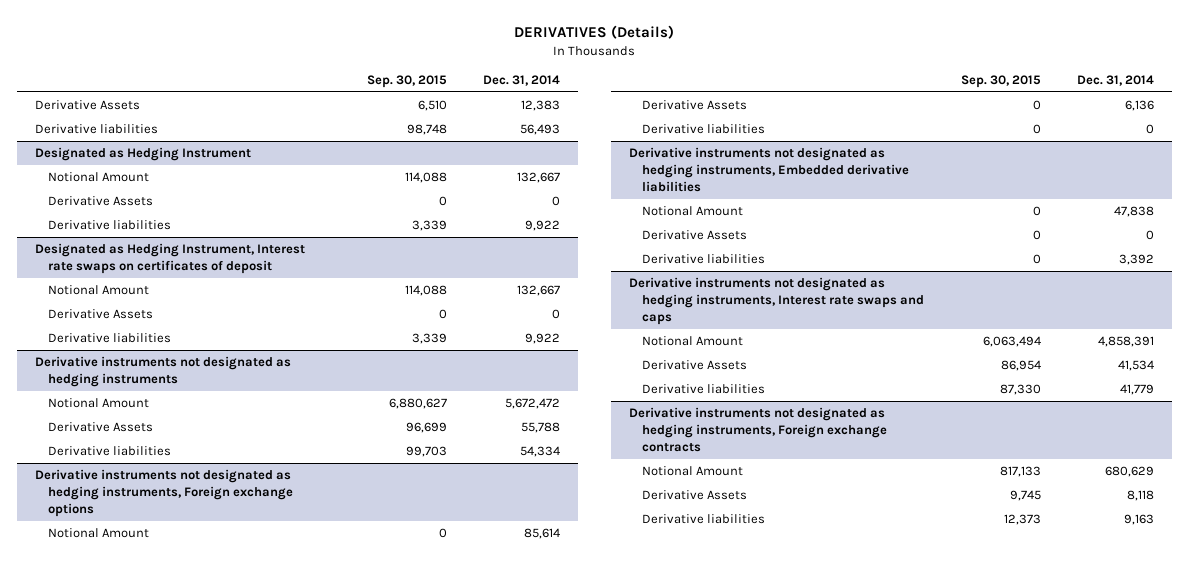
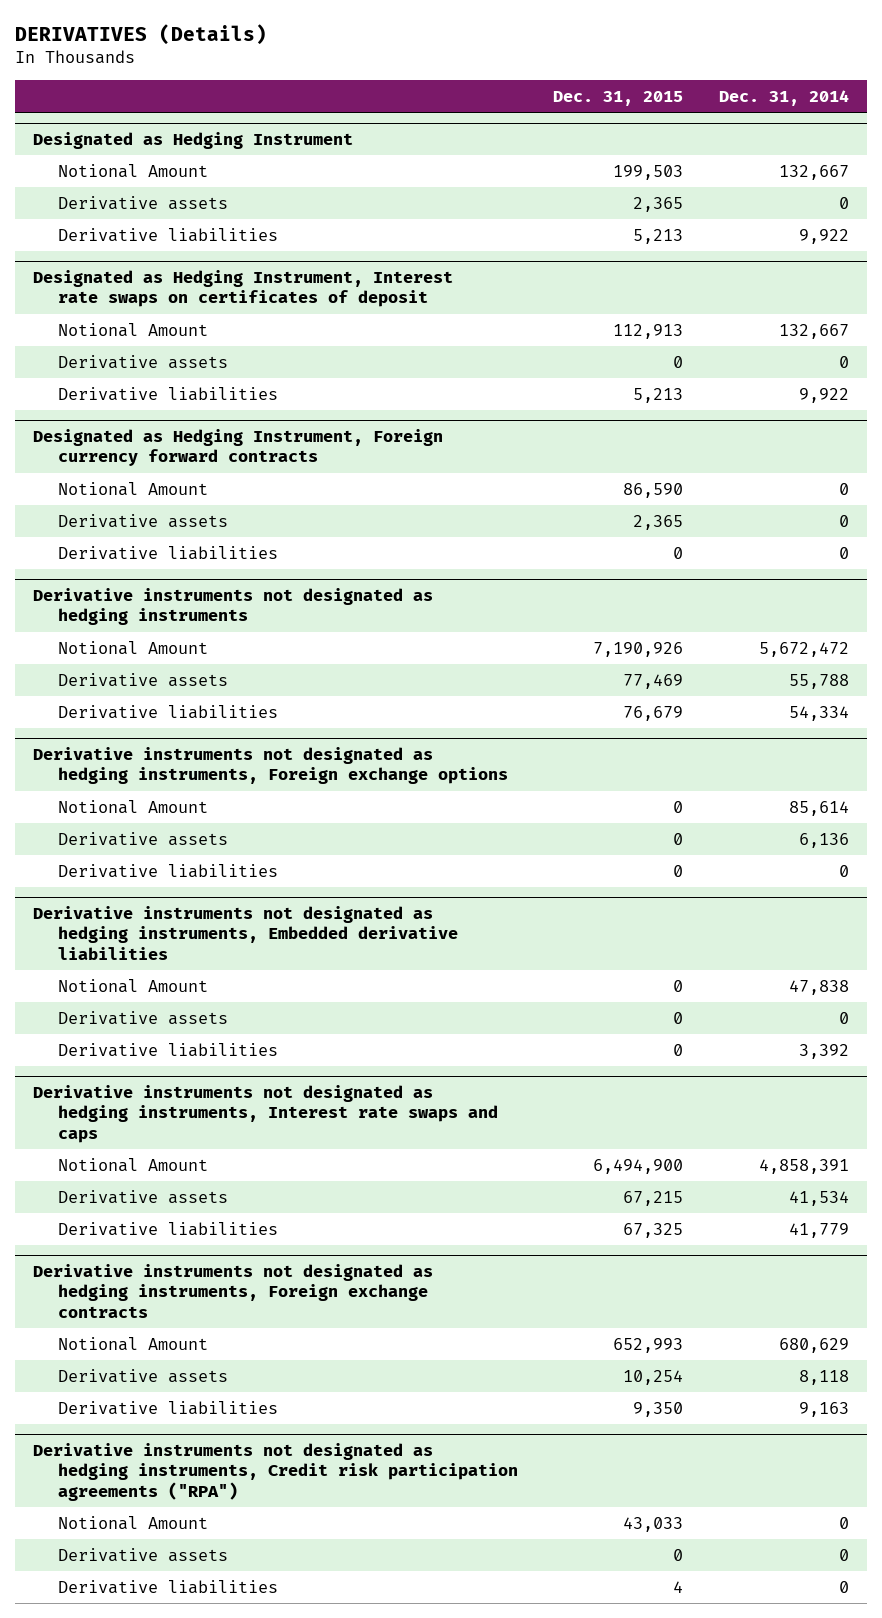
- | Sep. 30, 2015 | Dec. 31, 2014
+ | Dec. 31, 2015 | Dec. 31, 2014
- Derivative Assets | 6,510 | 12,383
- Derivative liabilities | 98,748 | 56,493
@ Designated as Hedging Instrument
- Derivative Assets | 0 | 0
+ Derivative assets | 2,365 | 0
@ Designated as Hedging Instrument, Interest rate swaps on certificates of deposit
- Derivative Assets | 0 | 0
+ Derivative assets | 0 | 0
+ Designated as Hedging Instrument, Foreign currency forward contracts
+ Notional Amount | 86,590 | 0
+ Derivative assets | 2,365 | 0
+ Derivative liabilities | 0 | 0
@ Derivative instruments not designated as hedging instruments
- Derivative Assets | 96,699 | 55,788
+ Derivative assets | 77,469 | 55,788
@ Derivative instruments not designated as hedging instruments, Foreign exchange options
- Derivative Assets | 0 | 6,136
+ Derivative assets | 0 | 6,136
@ Derivative instruments not designated as hedging instruments, Embedded derivative liabilities
- Derivative Assets | 0 | 0
+ Derivative assets | 0 | 0
@ Derivative instruments not designated as hedging instruments, Interest rate swaps and caps
- Derivative Assets | 86,954 | 41,534
+ Derivative assets | 67,215 | 41,534
@ Derivative instruments not designated as hedging instruments, Foreign exchange contracts
- Derivative Assets | 9,745 | 8,118
+ Derivative assets | 10,254 | 8,118
+ Derivative instruments not designated as hedging instruments, Credit risk participation agreements ("RPA")
+ Notional Amount | 43,033 | 0
+ Derivative assets | 0 | 0
+ Derivative liabilities | 4 | 0

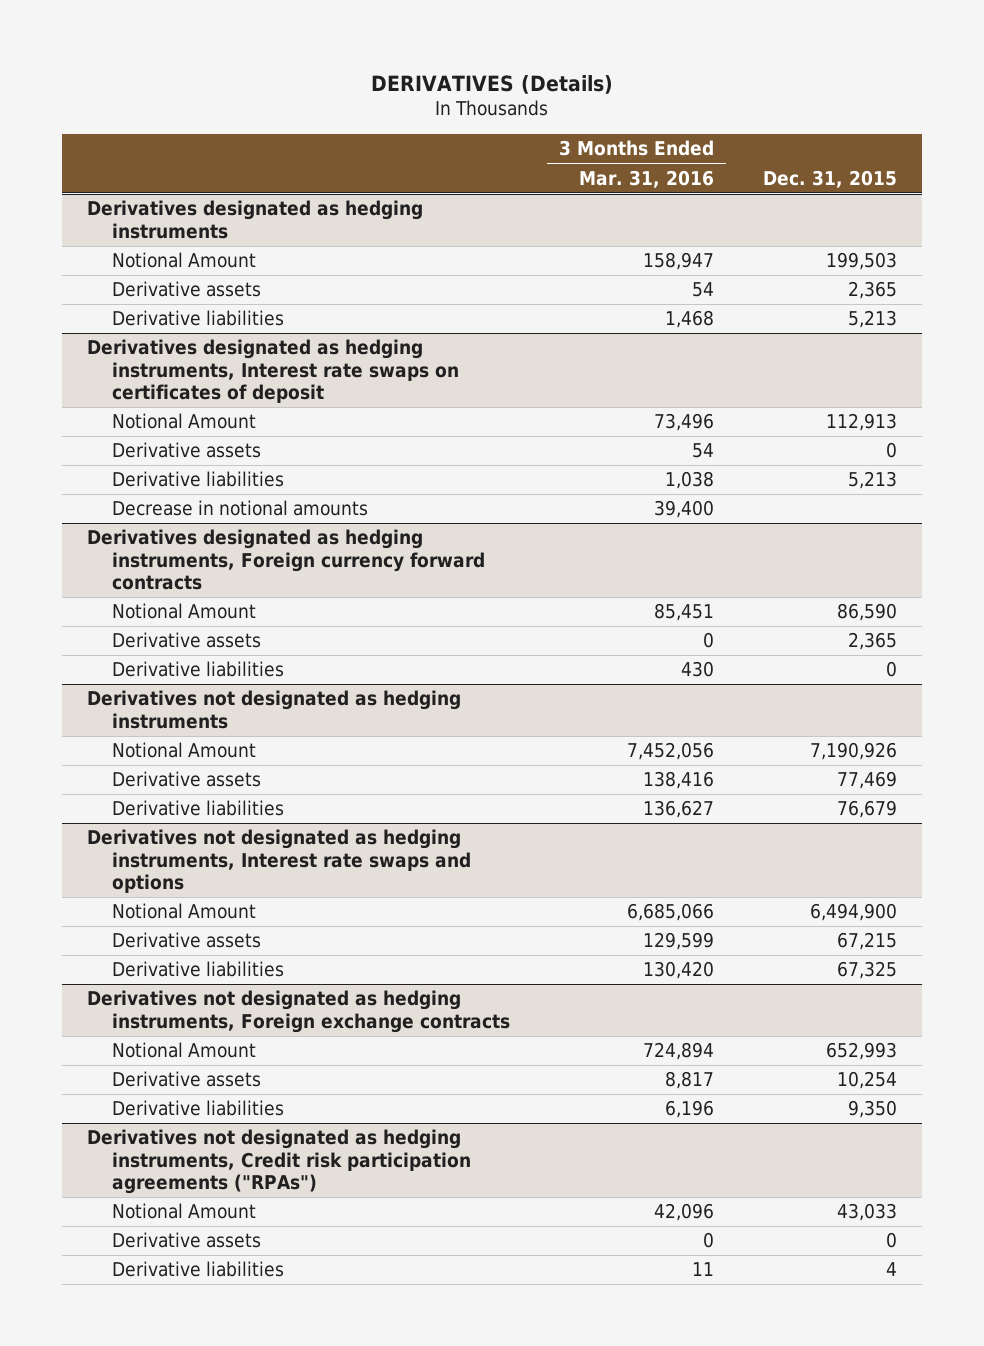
- | Dec. 31, 2015 | Dec. 31, 2014
+ | 3 Months Ended Mar. 31, 2016 | Dec. 31, 2015
- Designated as Hedging Instrument
+ Derivatives designated as hedging instruments
- Designated as Hedging Instrument, Interest rate swaps on certificates of deposit
+ Derivatives designated as hedging instruments, Interest rate swaps on certificates of deposit
- Designated as Hedging Instrument, Foreign currency forward contracts
+ Decrease in notional amounts | 39,400 |
+ Derivatives designated as hedging instruments, Foreign currency forward contracts
- Derivative instruments not designated as hedging instruments
+ Derivatives not designated as hedging instruments
- Derivative instruments not designated as hedging instruments, Foreign exchange options
- Notional Amount | 0 | 85,614
- Derivative assets | 0 | 6,136
- Derivative liabilities | 0 | 0
- Derivative instruments not designated as hedging instruments, Embedded derivative liabilities
- Notional Amount | 0 | 47,838
- Derivative assets | 0 | 0
- Derivative liabilities | 0 | 3,392
- Derivative instruments not designated as hedging instruments, Interest rate swaps and caps
+ Derivatives not designated as hedging instruments, Interest rate swaps and options
- Derivative instruments not designated as hedging instruments, Foreign exchange contracts
+ Derivatives not designated as hedging instruments, Foreign exchange contracts
- Derivative instruments not designated as hedging instruments, Credit risk participation agreements ("RPA")
+ Derivatives not designated as hedging instruments, Credit risk participation agreements ("RPAs")

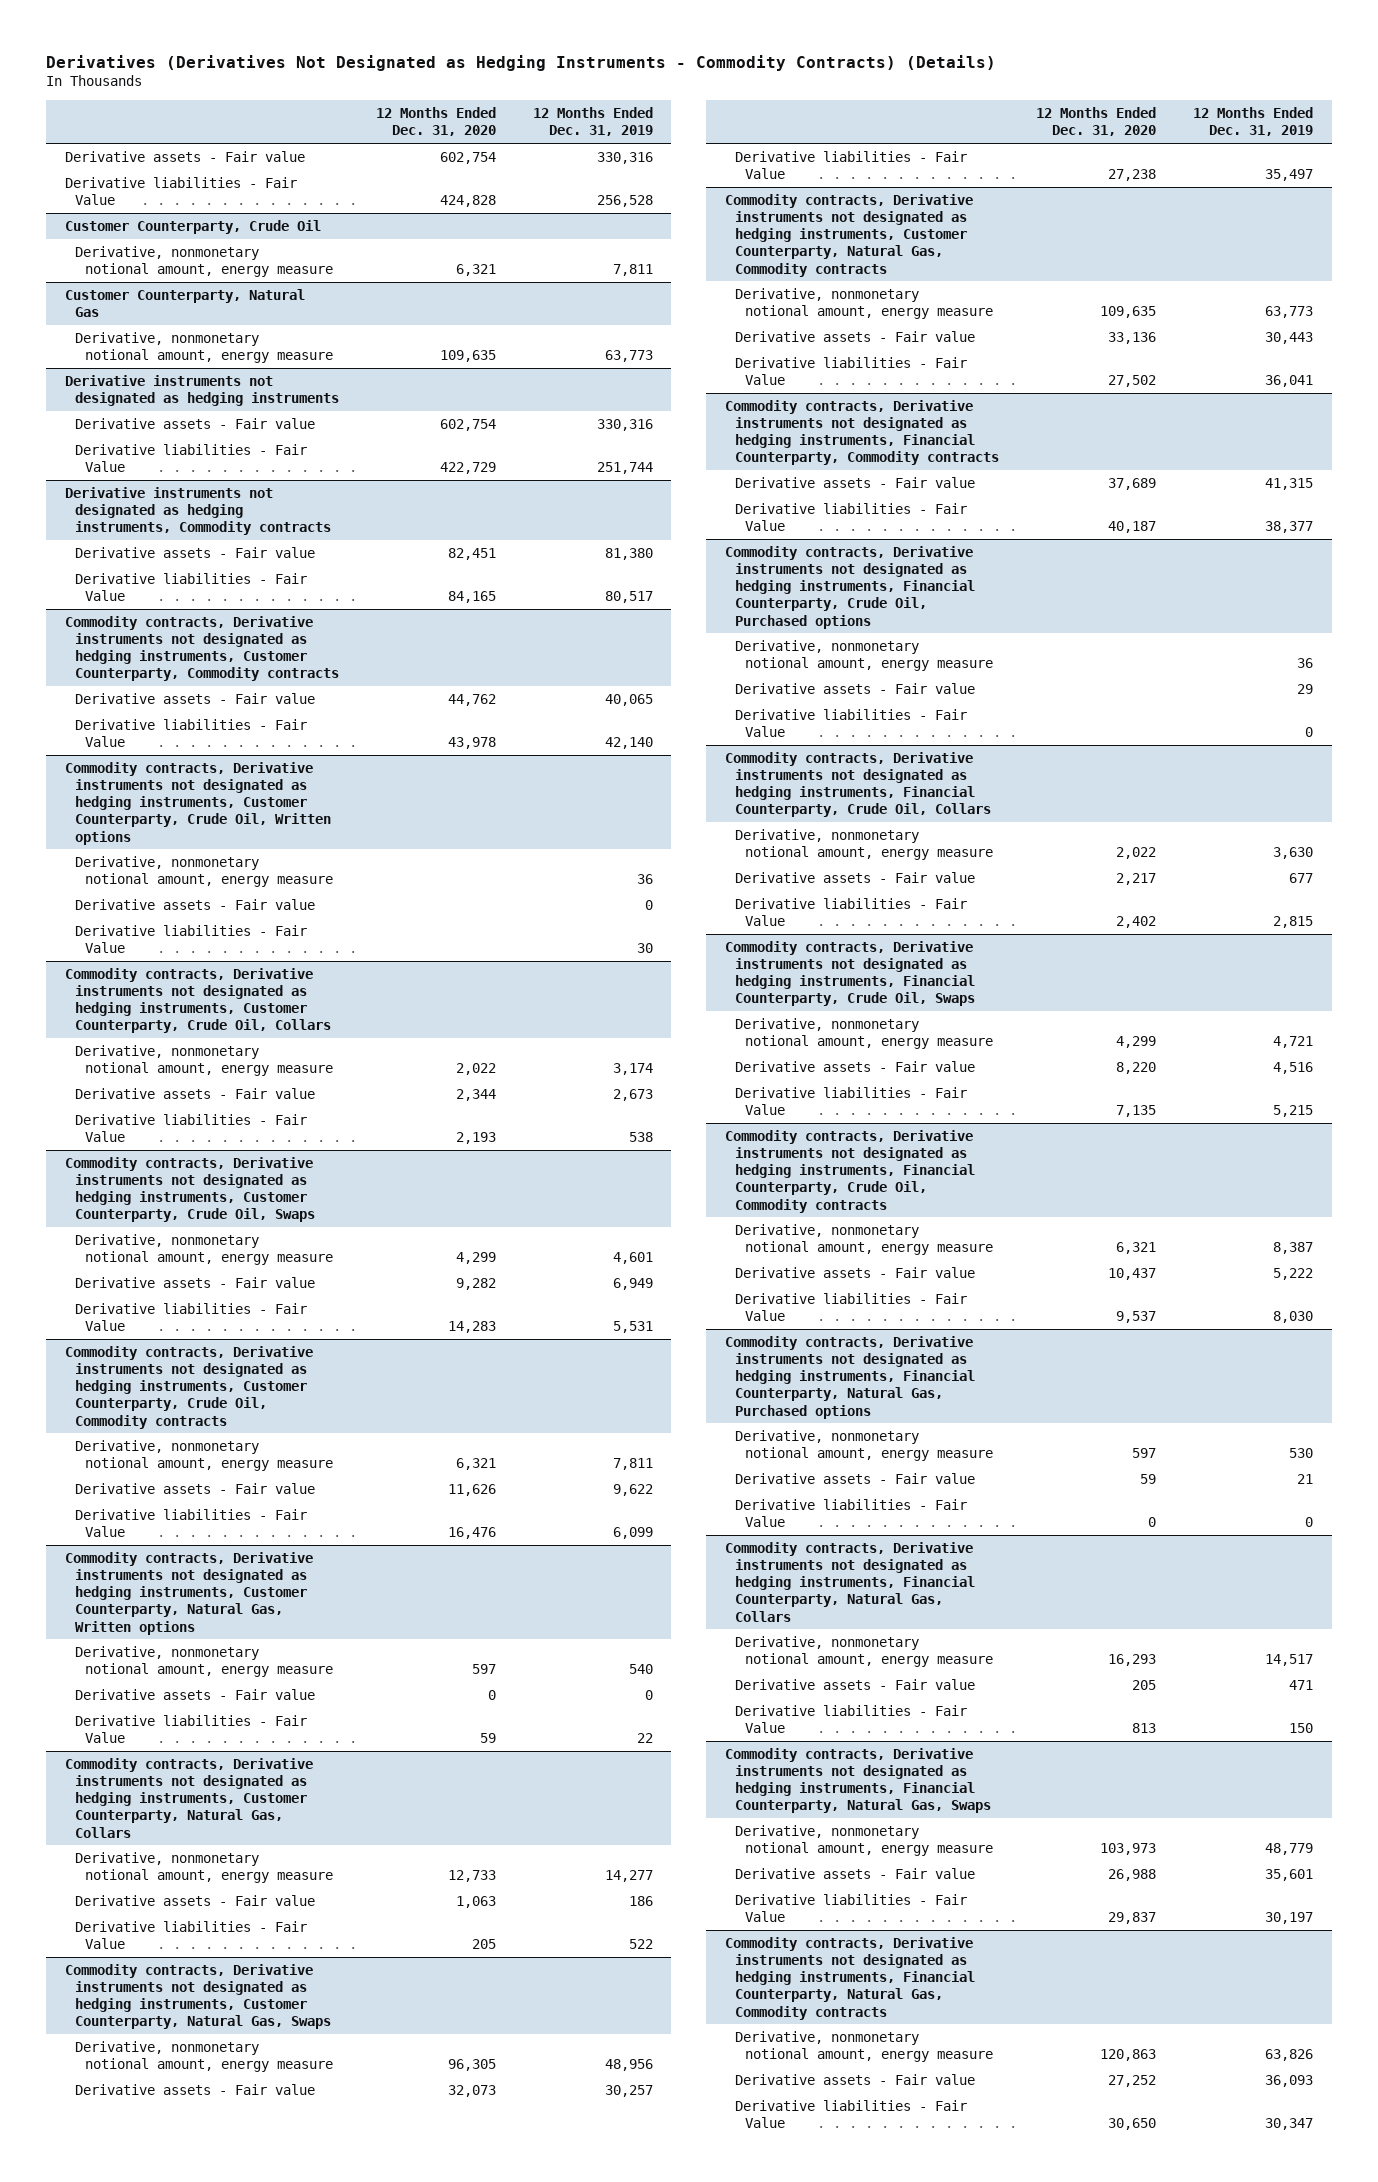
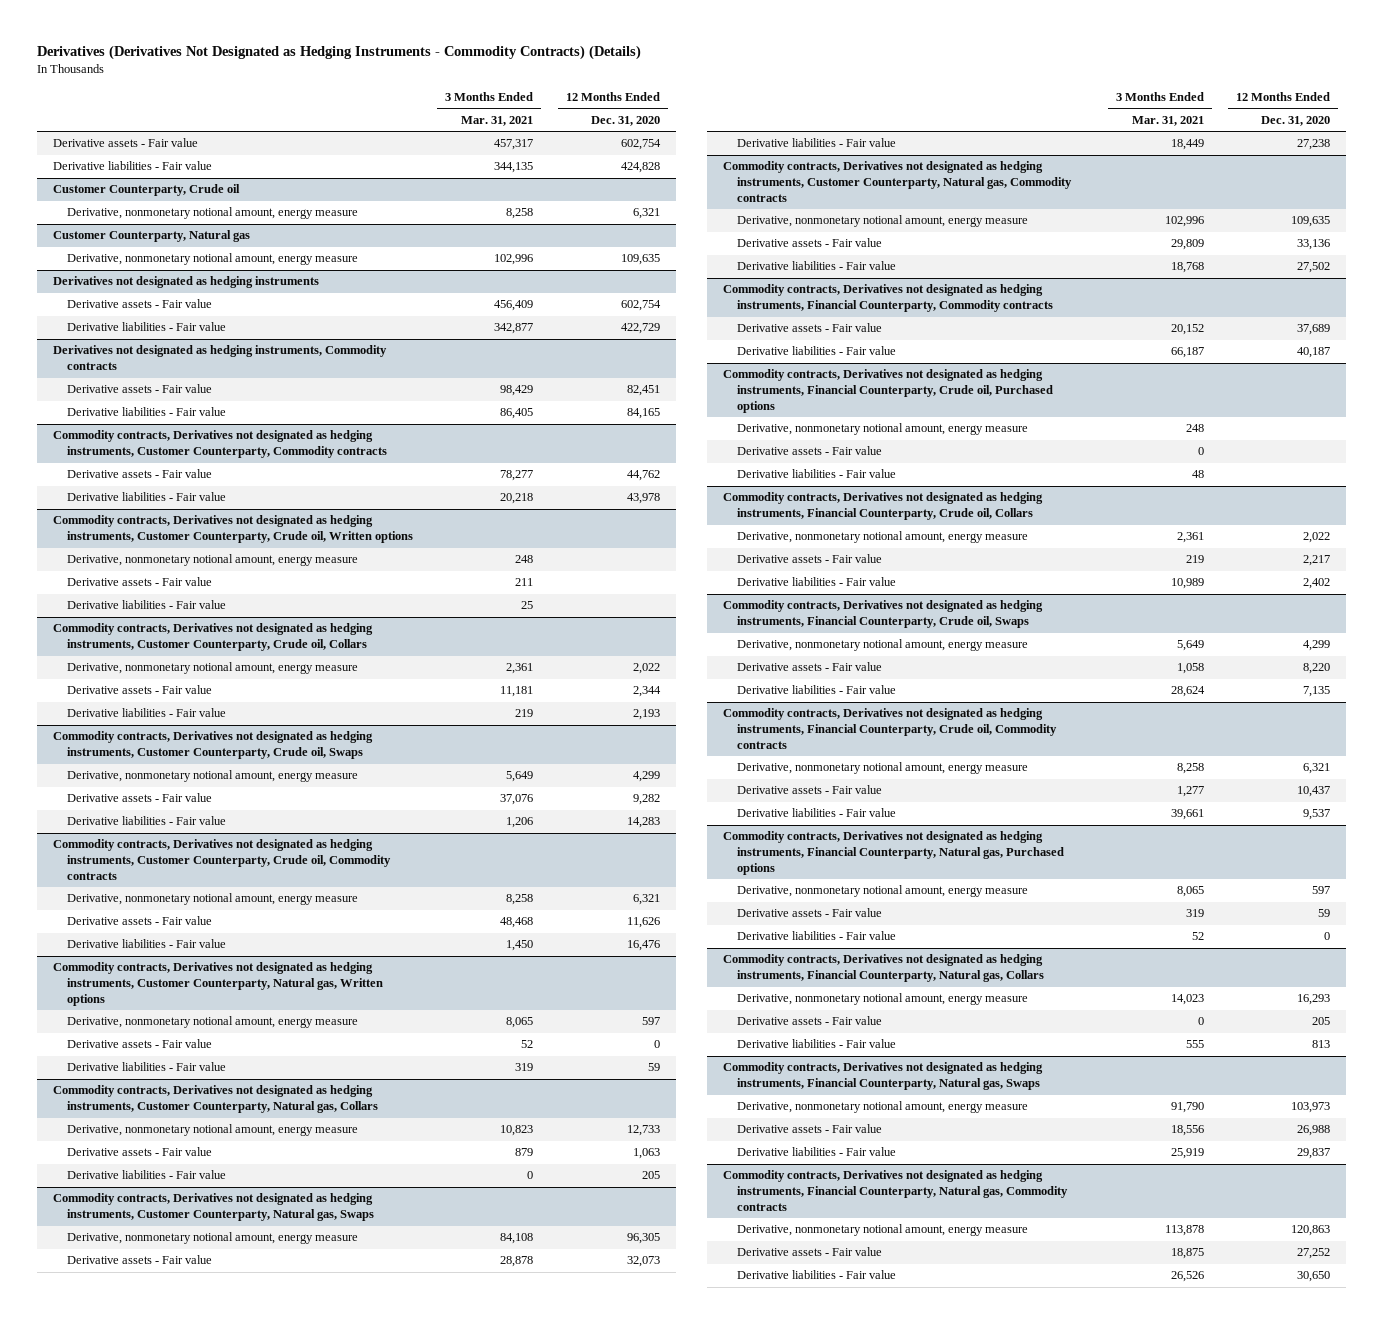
- | 12 Months Ended Dec. 31, 2020 | 12 Months Ended Dec. 31, 2019
+ | 3 Months Ended Mar. 31, 2021 | 12 Months Ended Dec. 31, 2020
- Derivative liabilities - Fair Value | 424,828 | 256,528
- Customer Counterparty, Crude Oil
+ Derivative liabilities - Fair value | 344,135 | 424,828
+ Customer Counterparty, Crude oil
- Customer Counterparty, Natural Gas
+ Customer Counterparty, Natural gas
- Derivative instruments not designated as hedging instruments
+ Derivatives not designated as hedging instruments
- Derivative liabilities - Fair Value | 422,729 | 251,744
- Derivative instruments not designated as hedging instruments, Commodity contracts
+ Derivative liabilities - Fair value | 342,877 | 422,729
+ Derivatives not designated as hedging instruments, Commodity contracts
- Derivative liabilities - Fair Value | 84,165 | 80,517
- Commodity contracts, Derivative instruments not designated as hedging instruments, Customer Counterparty, Commodity contracts
+ Derivative liabilities - Fair value | 86,405 | 84,165
+ Commodity contracts, Derivatives not designated as hedging instruments, Customer Counterparty, Commodity contracts
- Derivative liabilities - Fair Value | 43,978 | 42,140
- Commodity contracts, Derivative instruments not designated as hedging instruments, Customer Counterparty, Crude Oil, Written options
+ Derivative liabilities - Fair value | 20,218 | 43,978
+ Commodity contracts, Derivatives not designated as hedging instruments, Customer Counterparty, Crude oil, Written options
- Derivative liabilities - Fair Value | | 30
- Commodity contracts, Derivative instruments not designated as hedging instruments, Customer Counterparty, Crude Oil, Collars
+ Derivative liabilities - Fair value | 25 |
+ Commodity contracts, Derivatives not designated as hedging instruments, Customer Counterparty, Crude oil, Collars
- Derivative liabilities - Fair Value | 2,193 | 538
- Commodity contracts, Derivative instruments not designated as hedging instruments, Customer Counterparty, Crude Oil, Swaps
+ Derivative liabilities - Fair value | 219 | 2,193
+ Commodity contracts, Derivatives not designated as hedging instruments, Customer Counterparty, Crude oil, Swaps
- Derivative liabilities - Fair Value | 14,283 | 5,531
- Commodity contracts, Derivative instruments not designated as hedging instruments, Customer Counterparty, Crude Oil, Commodity contracts
+ Derivative liabilities - Fair value | 1,206 | 14,283
+ Commodity contracts, Derivatives not designated as hedging instruments, Customer Counterparty, Crude oil, Commodity contracts
- Derivative liabilities - Fair Value | 16,476 | 6,099
- Commodity contracts, Derivative instruments not designated as hedging instruments, Customer Counterparty, Natural Gas, Written options
+ Derivative liabilities - Fair value | 1,450 | 16,476
+ Commodity contracts, Derivatives not designated as hedging instruments, Customer Counterparty, Natural gas, Written options
- Derivative liabilities - Fair Value | 59 | 22
- Commodity contracts, Derivative instruments not designated as hedging instruments, Customer Counterparty, Natural Gas, Collars
+ Derivative liabilities - Fair value | 319 | 59
+ Commodity contracts, Derivatives not designated as hedging instruments, Customer Counterparty, Natural gas, Collars
- Derivative liabilities - Fair Value | 205 | 522
- Commodity contracts, Derivative instruments not designated as hedging instruments, Customer Counterparty, Natural Gas, Swaps
+ Derivative liabilities - Fair value | 0 | 205
+ Commodity contracts, Derivatives not designated as hedging instruments, Customer Counterparty, Natural gas, Swaps
- Derivative liabilities - Fair Value | 27,238 | 35,497
- Commodity contracts, Derivative instruments not designated as hedging instruments, Customer Counterparty, Natural Gas, Commodity contracts
+ Derivative liabilities - Fair value | 18,449 | 27,238
+ Commodity contracts, Derivatives not designated as hedging instruments, Customer Counterparty, Natural gas, Commodity contracts
- Derivative liabilities - Fair Value | 27,502 | 36,041
- Commodity contracts, Derivative instruments not designated as hedging instruments, Financial Counterparty, Commodity contracts
+ Derivative liabilities - Fair value | 18,768 | 27,502
+ Commodity contracts, Derivatives not designated as hedging instruments, Financial Counterparty, Commodity contracts
- Derivative liabilities - Fair Value | 40,187 | 38,377
- Commodity contracts, Derivative instruments not designated as hedging instruments, Financial Counterparty, Crude Oil, Purchased options
+ Derivative liabilities - Fair value | 66,187 | 40,187
+ Commodity contracts, Derivatives not designated as hedging instruments, Financial Counterparty, Crude oil, Purchased options
- Derivative liabilities - Fair Value | | 0
- Commodity contracts, Derivative instruments not designated as hedging instruments, Financial Counterparty, Crude Oil, Collars
+ Derivative liabilities - Fair value | 48 |
+ Commodity contracts, Derivatives not designated as hedging instruments, Financial Counterparty, Crude oil, Collars
- Derivative liabilities - Fair Value | 2,402 | 2,815
- Commodity contracts, Derivative instruments not designated as hedging instruments, Financial Counterparty, Crude Oil, Swaps
+ Derivative liabilities - Fair value | 10,989 | 2,402
+ Commodity contracts, Derivatives not designated as hedging instruments, Financial Counterparty, Crude oil, Swaps
- Derivative liabilities - Fair Value | 7,135 | 5,215
- Commodity contracts, Derivative instruments not designated as hedging instruments, Financial Counterparty, Crude Oil, Commodity contracts
+ Derivative liabilities - Fair value | 28,624 | 7,135
+ Commodity contracts, Derivatives not designated as hedging instruments, Financial Counterparty, Crude oil, Commodity contracts
- Derivative liabilities - Fair Value | 9,537 | 8,030
- Commodity contracts, Derivative instruments not designated as hedging instruments, Financial Counterparty, Natural Gas, Purchased options
+ Derivative liabilities - Fair value | 39,661 | 9,537
+ Commodity contracts, Derivatives not designated as hedging instruments, Financial Counterparty, Natural gas, Purchased options
- Derivative liabilities - Fair Value | 0 | 0
- Commodity contracts, Derivative instruments not designated as hedging instruments, Financial Counterparty, Natural Gas, Collars
+ Derivative liabilities - Fair value | 52 | 0
+ Commodity contracts, Derivatives not designated as hedging instruments, Financial Counterparty, Natural gas, Collars
- Derivative liabilities - Fair Value | 813 | 150
- Commodity contracts, Derivative instruments not designated as hedging instruments, Financial Counterparty, Natural Gas, Swaps
+ Derivative liabilities - Fair value | 555 | 813
+ Commodity contracts, Derivatives not designated as hedging instruments, Financial Counterparty, Natural gas, Swaps
- Derivative liabilities - Fair Value | 29,837 | 30,197
- Commodity contracts, Derivative instruments not designated as hedging instruments, Financial Counterparty, Natural Gas, Commodity contracts
+ Derivative liabilities - Fair value | 25,919 | 29,837
+ Commodity contracts, Derivatives not designated as hedging instruments, Financial Counterparty, Natural gas, Commodity contracts
- Derivative liabilities - Fair Value | 30,650 | 30,347
+ Derivative liabilities - Fair value | 26,526 | 30,650

